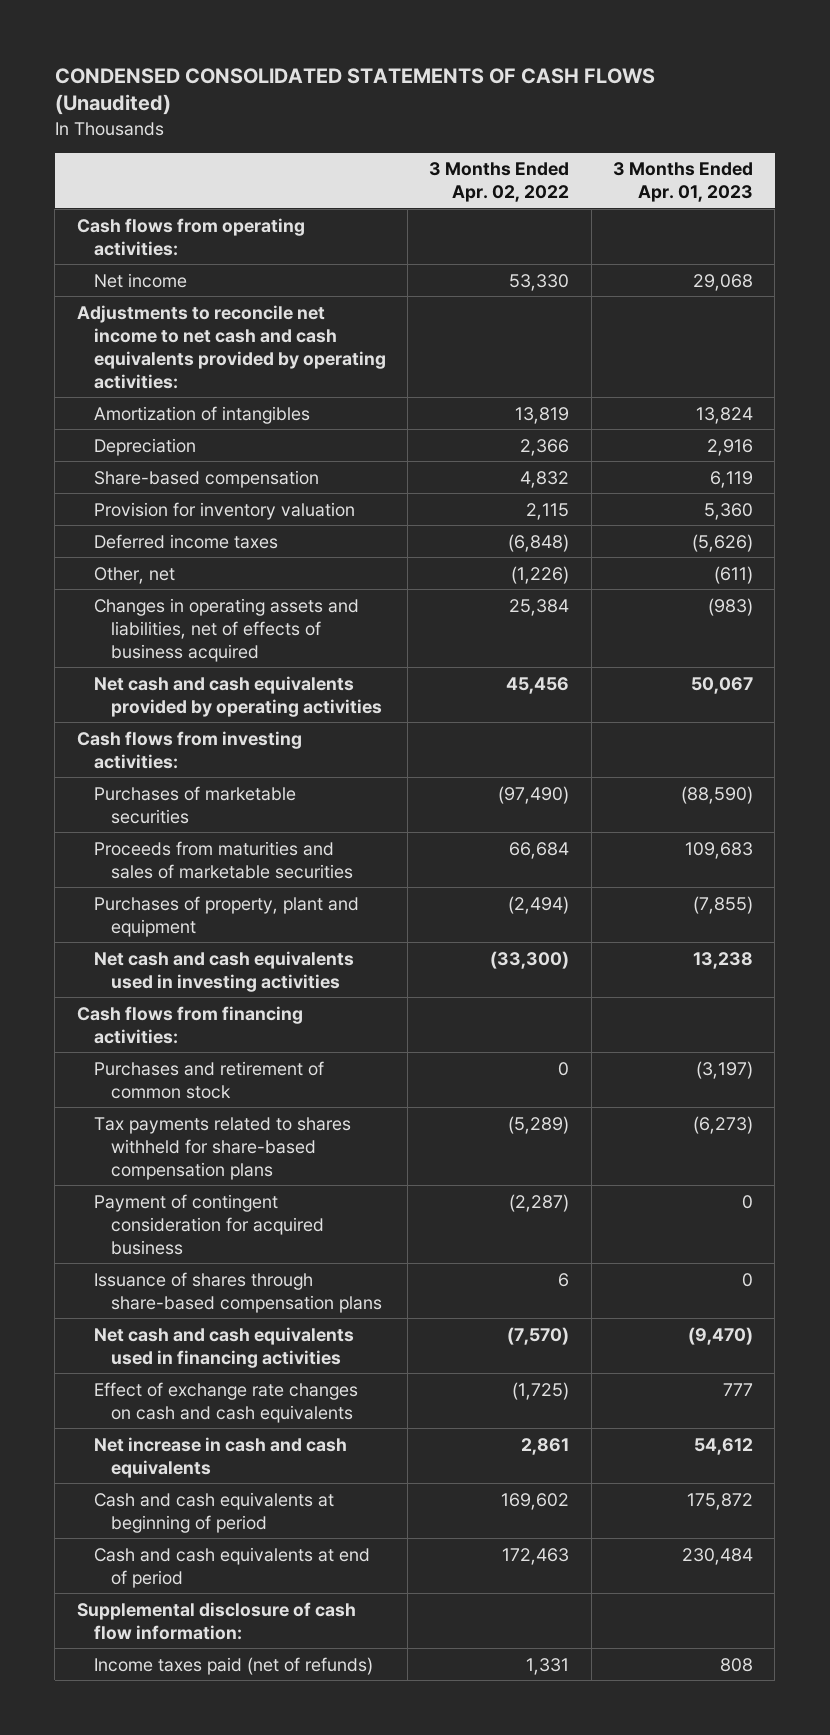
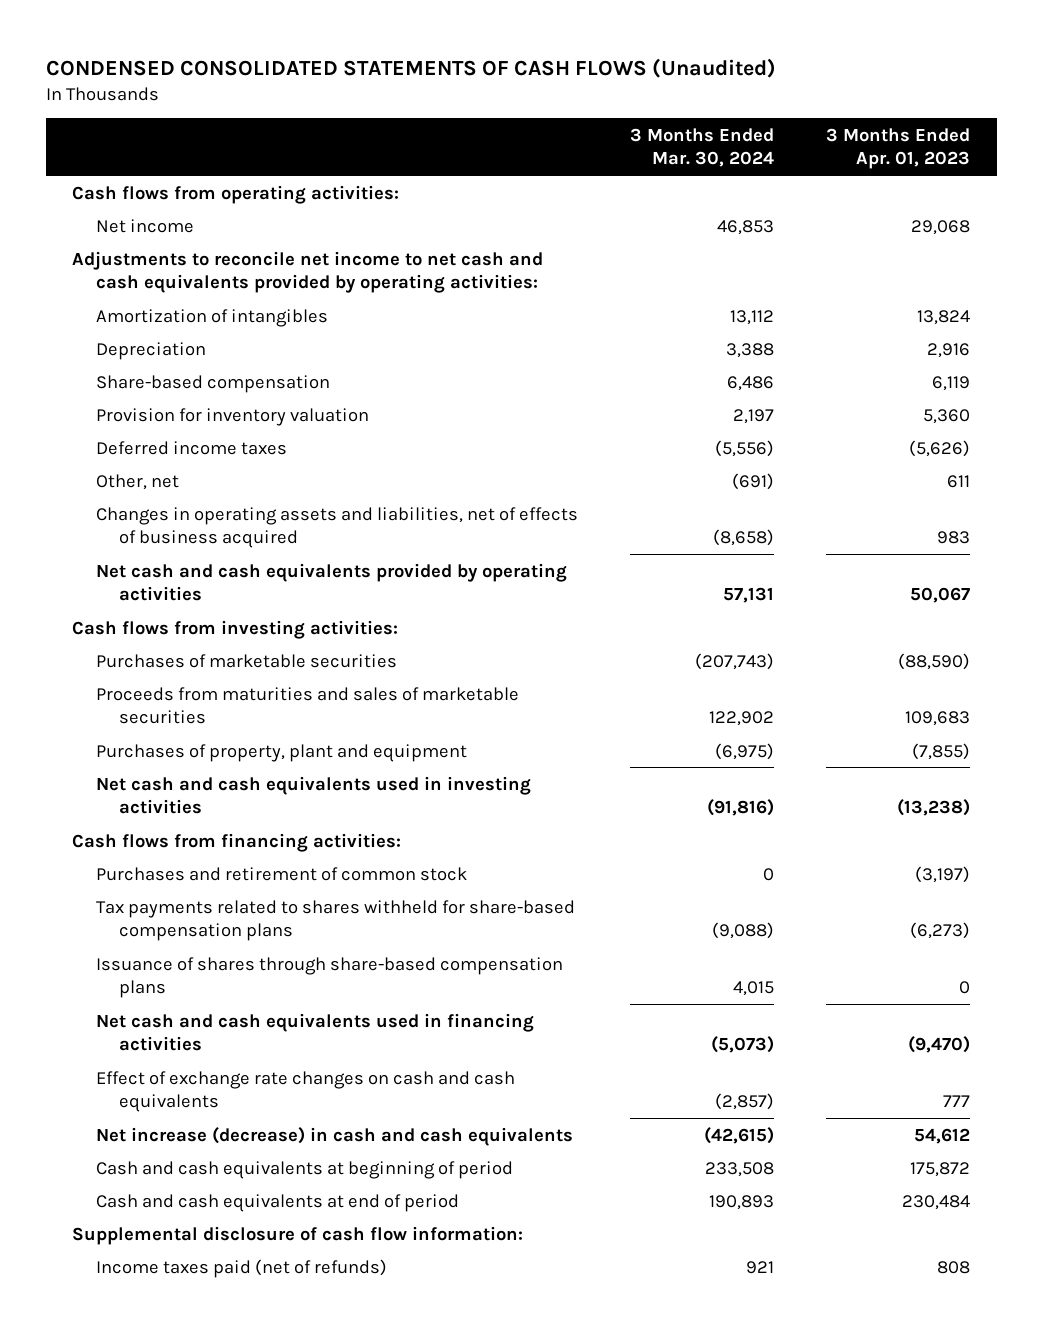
- | 3 Months Ended Apr. 02, 2022 | 3 Months Ended Apr. 01, 2023
+ | 3 Months Ended Mar. 30, 2024 | 3 Months Ended Apr. 01, 2023
- Other, net | (1,226) | (611)
- Changes in operating assets and liabilities, net of effects of business acquired | 25,384 | (983)
+ Other, net | (691) | 611
+ Changes in operating assets and liabilities, net of effects of business acquired | (8,658) | 983
- Net cash and cash equivalents used in investing activities | (33,300) | 13,238
+ Net cash and cash equivalents used in investing activities | (91,816) | (13,238)
- Payment of contingent consideration for acquired business | (2,287) | 0
- Net increase in cash and cash equivalents | 2,861 | 54,612
+ Net increase (decrease) in cash and cash equivalents | (42,615) | 54,612

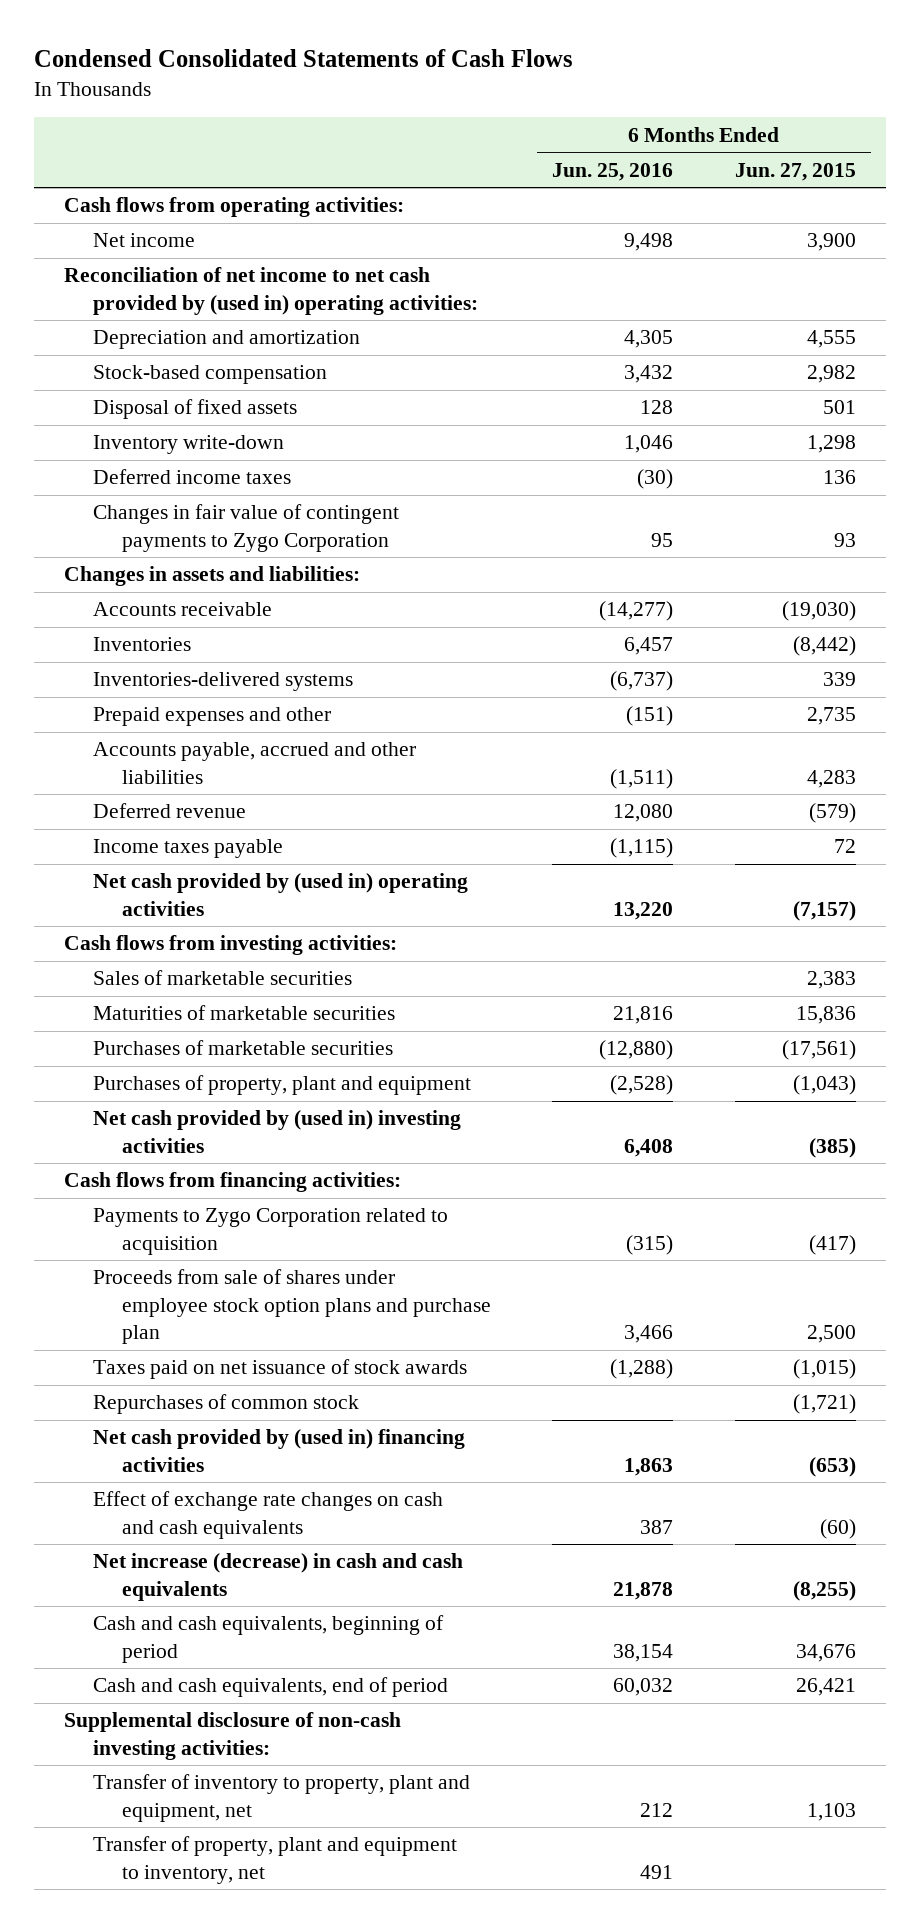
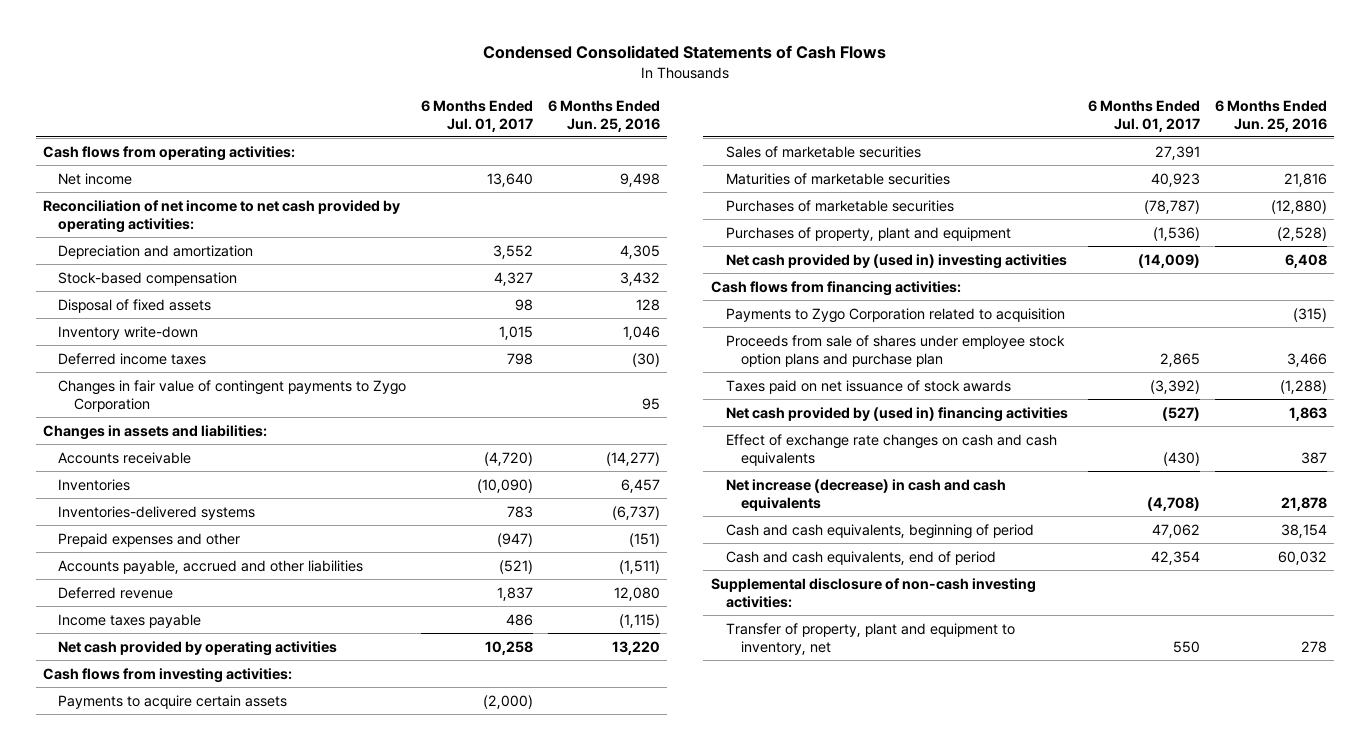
- | 6 Months Ended Jun. 25, 2016 | 6 Months Ended Jun. 27, 2015
+ | 6 Months Ended Jul. 01, 2017 | 6 Months Ended Jun. 25, 2016
- Reconciliation of net income to net cash provided by (used in) operating activities:
+ Reconciliation of net income to net cash provided by operating activities:
- Net cash provided by (used in) operating activities | 13,220 | (7,157)
+ Net cash provided by operating activities | 10,258 | 13,220
+ Payments to acquire certain assets | (2,000) |
- Repurchases of common stock | | (1,721)
- Transfer of inventory to property, plant and equipment, net | 212 | 1,103
- Transfer of property, plant and equipment to inventory, net | 491 |
+ Transfer of property, plant and equipment to inventory, net | 550 | 278

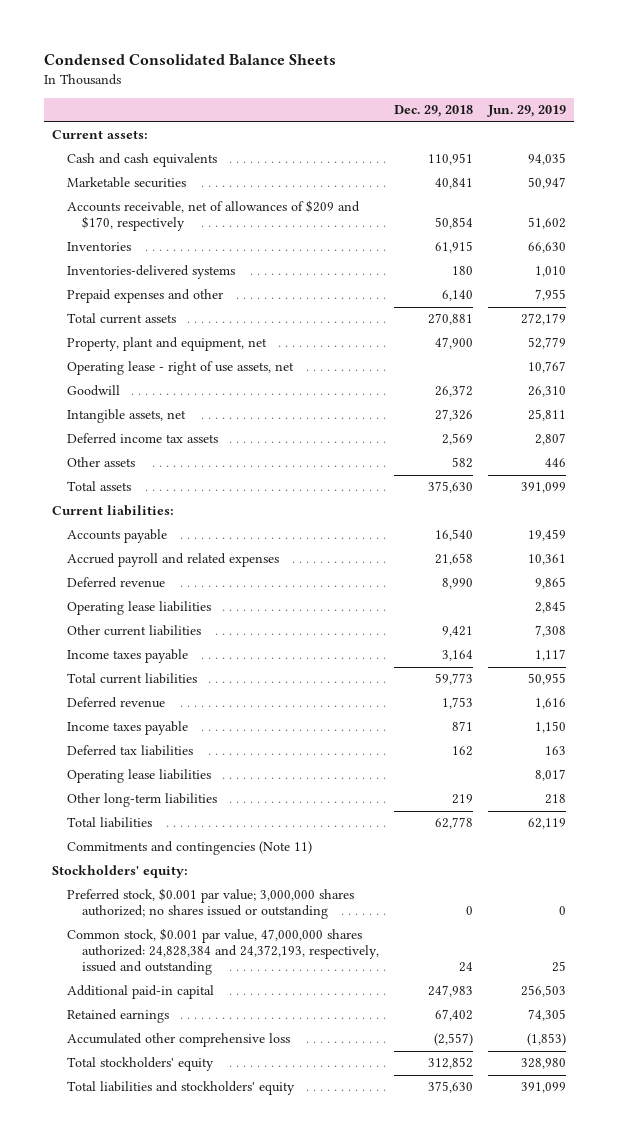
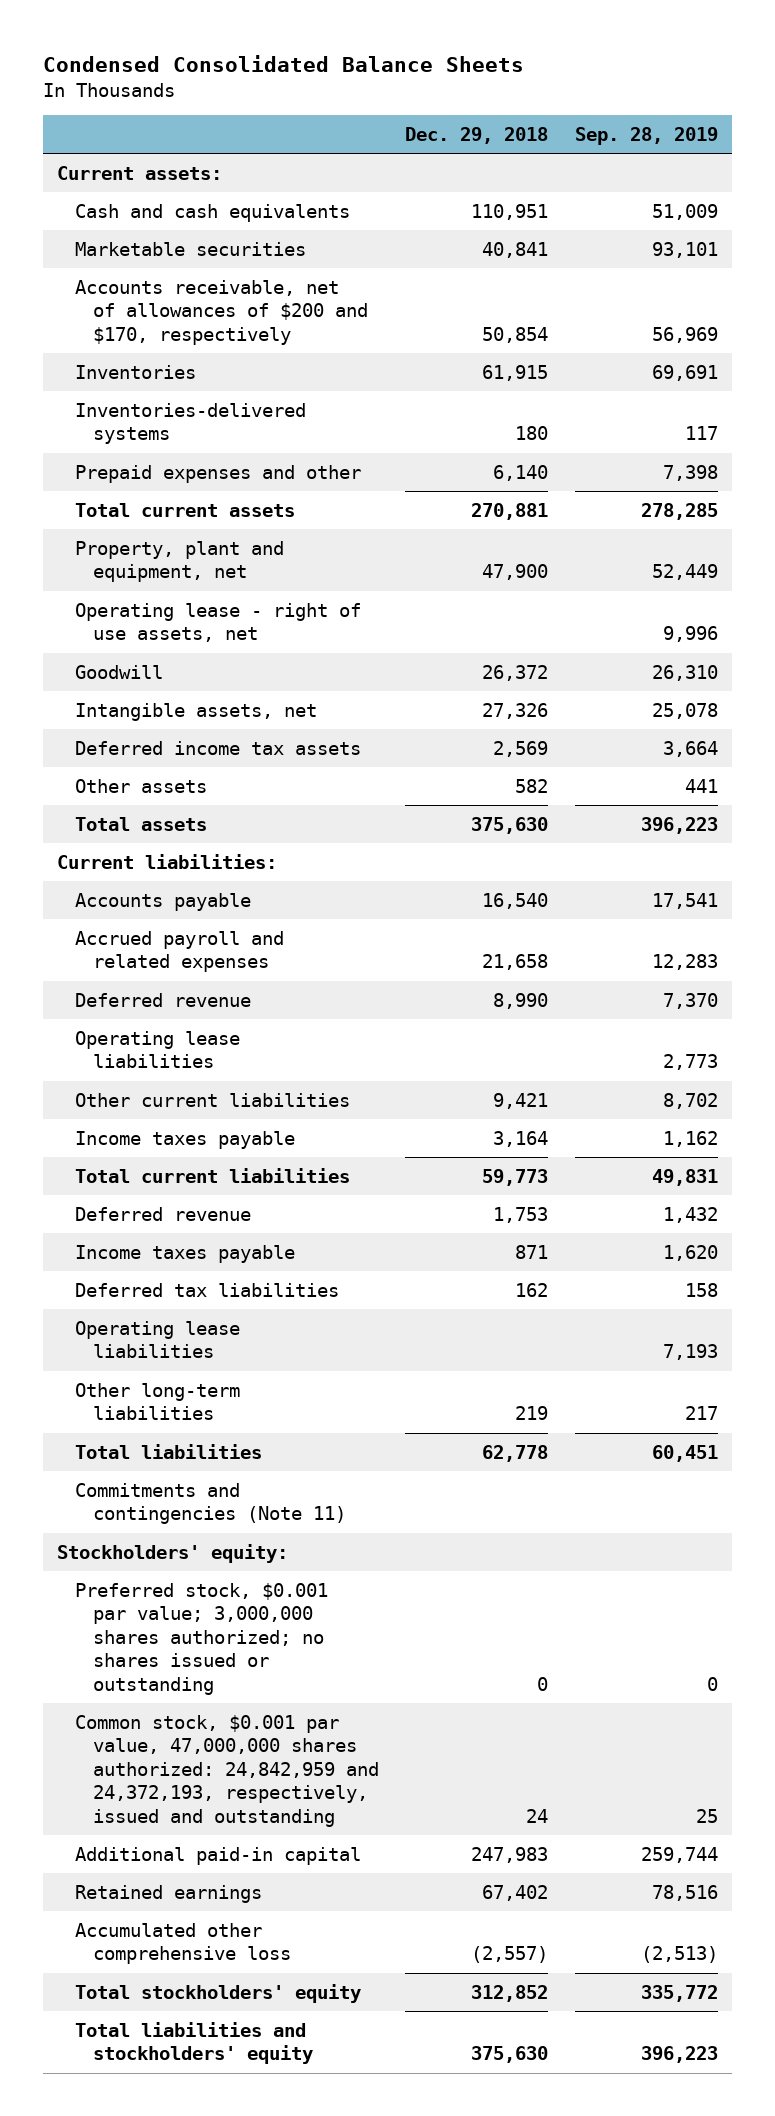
- | Dec. 29, 2018 | Jun. 29, 2019
+ | Dec. 29, 2018 | Sep. 28, 2019
- Accounts receivable, net of allowances of $209 and $170, respectively | 50,854 | 51,602
+ Accounts receivable, net of allowances of $200 and $170, respectively | 50,854 | 56,969
- Common stock, $0.001 par value, 47,000,000 shares authorized: 24,828,384 and 24,372,193, respectively, issued and outstanding | 24 | 25
+ Common stock, $0.001 par value, 47,000,000 shares authorized: 24,842,959 and 24,372,193, respectively, issued and outstanding | 24 | 25

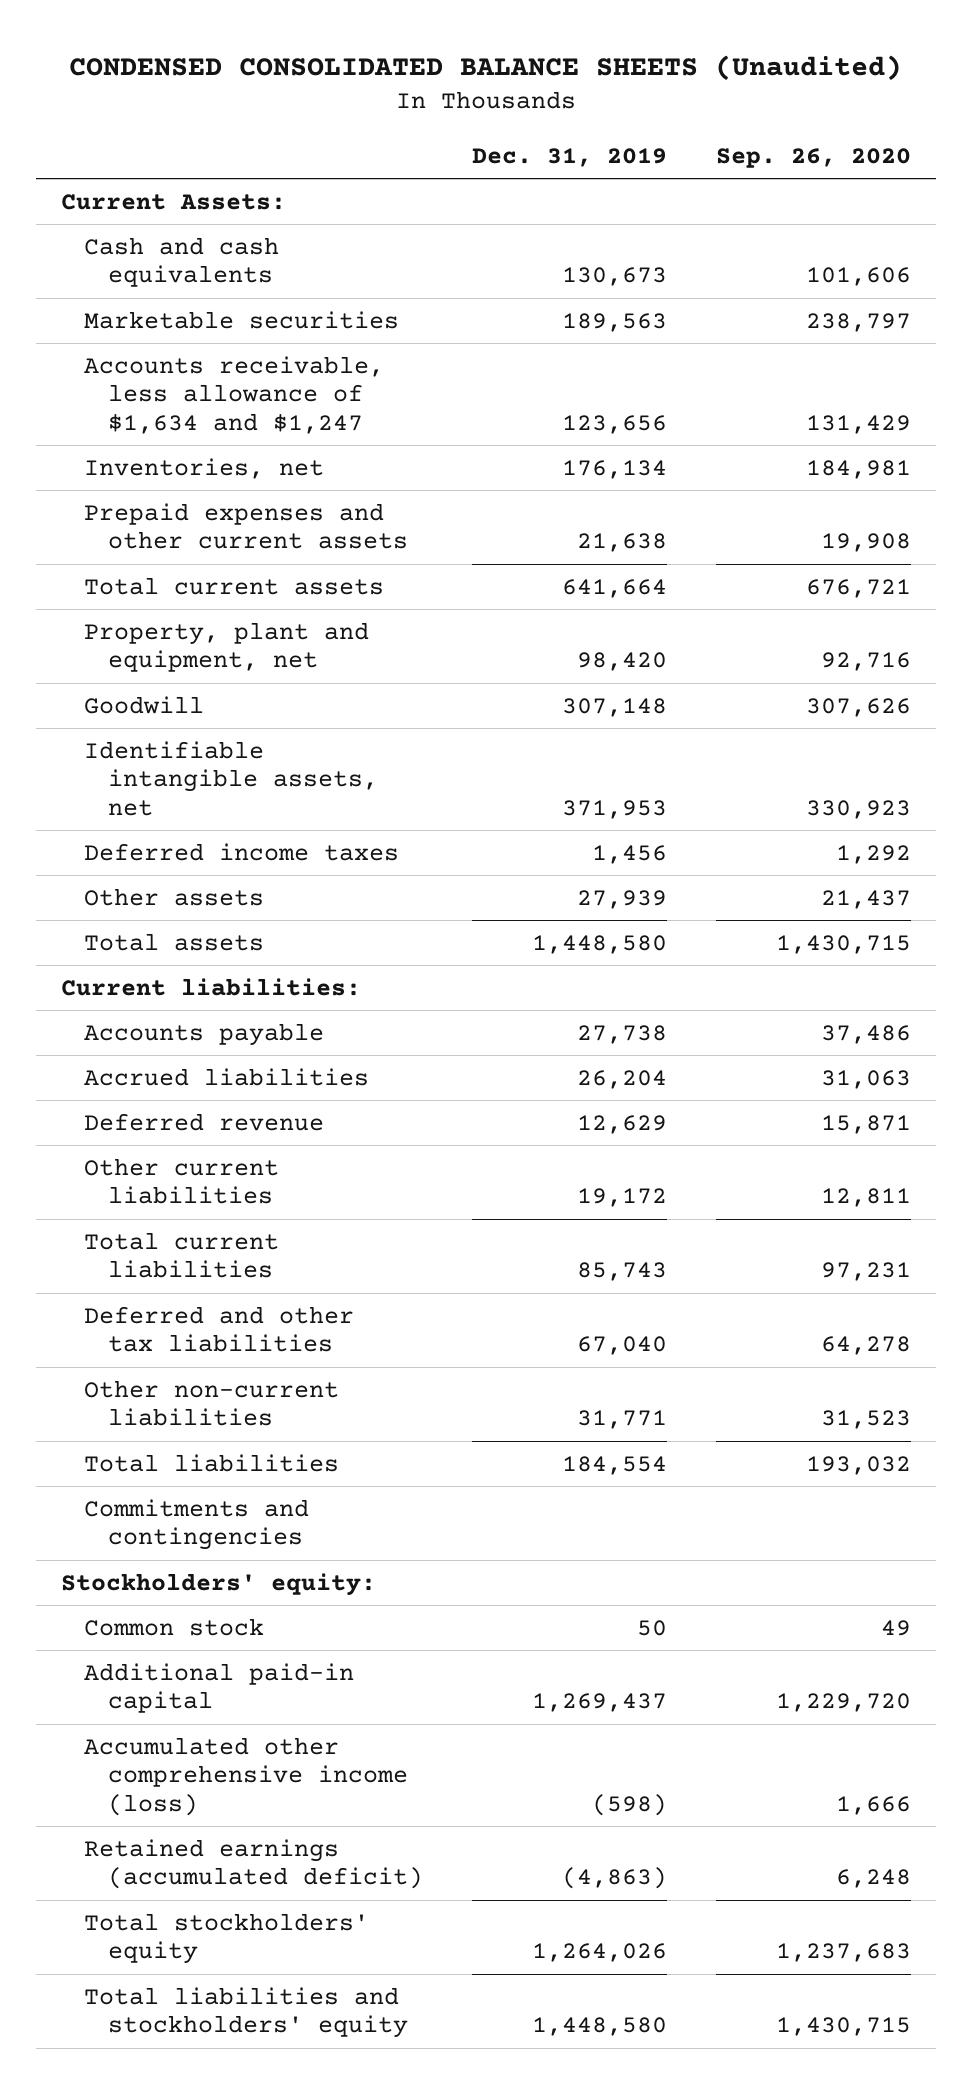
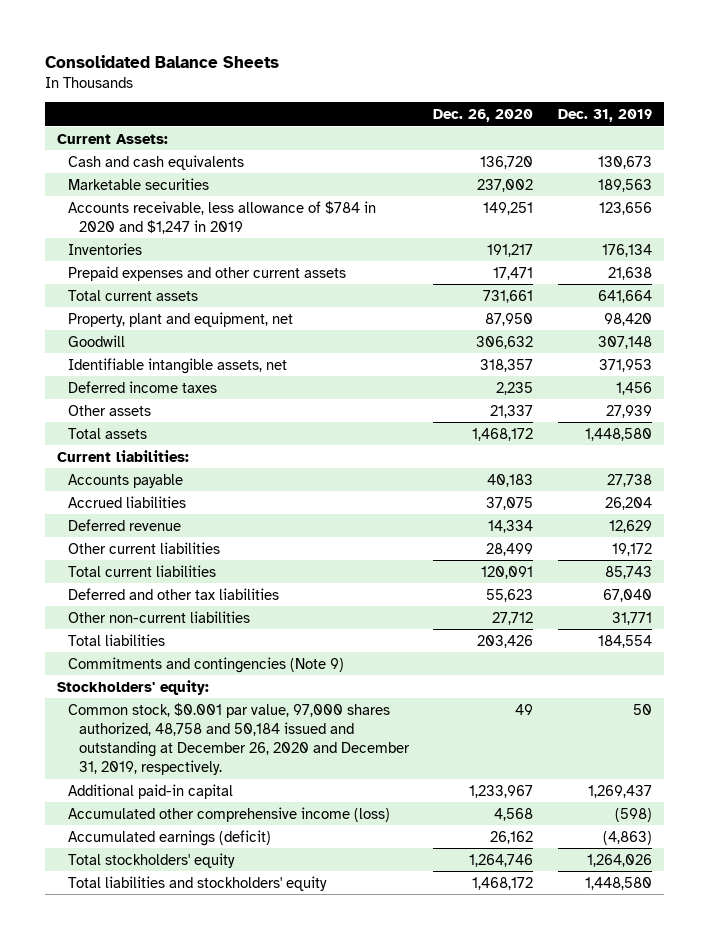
- CONDENSED CONSOLIDATED BALANCE SHEETS (Unaudited)
+ Consolidated Balance Sheets
- | Dec. 31, 2019 | Sep. 26, 2020
+ | Dec. 26, 2020 | Dec. 31, 2019
- Accounts receivable, less allowance of $1,634 and $1,247 | 123,656 | 131,429
- Inventories, net | 176,134 | 184,981
+ Accounts receivable, less allowance of $784 in 2020 and $1,247 in 2019 | 149,251 | 123,656
+ Inventories | 191,217 | 176,134
- Commitments and contingencies
+ Commitments and contingencies (Note 9)
- Common stock | 50 | 49
+ Common stock, $0.001 par value, 97,000 shares authorized, 48,758 and 50,184 issued and outstanding at December 26, 2020 and December 31, 2019, respectively. | 49 | 50
- Retained earnings (accumulated deficit) | (4,863) | 6,248
+ Accumulated earnings (deficit) | 26,162 | (4,863)

